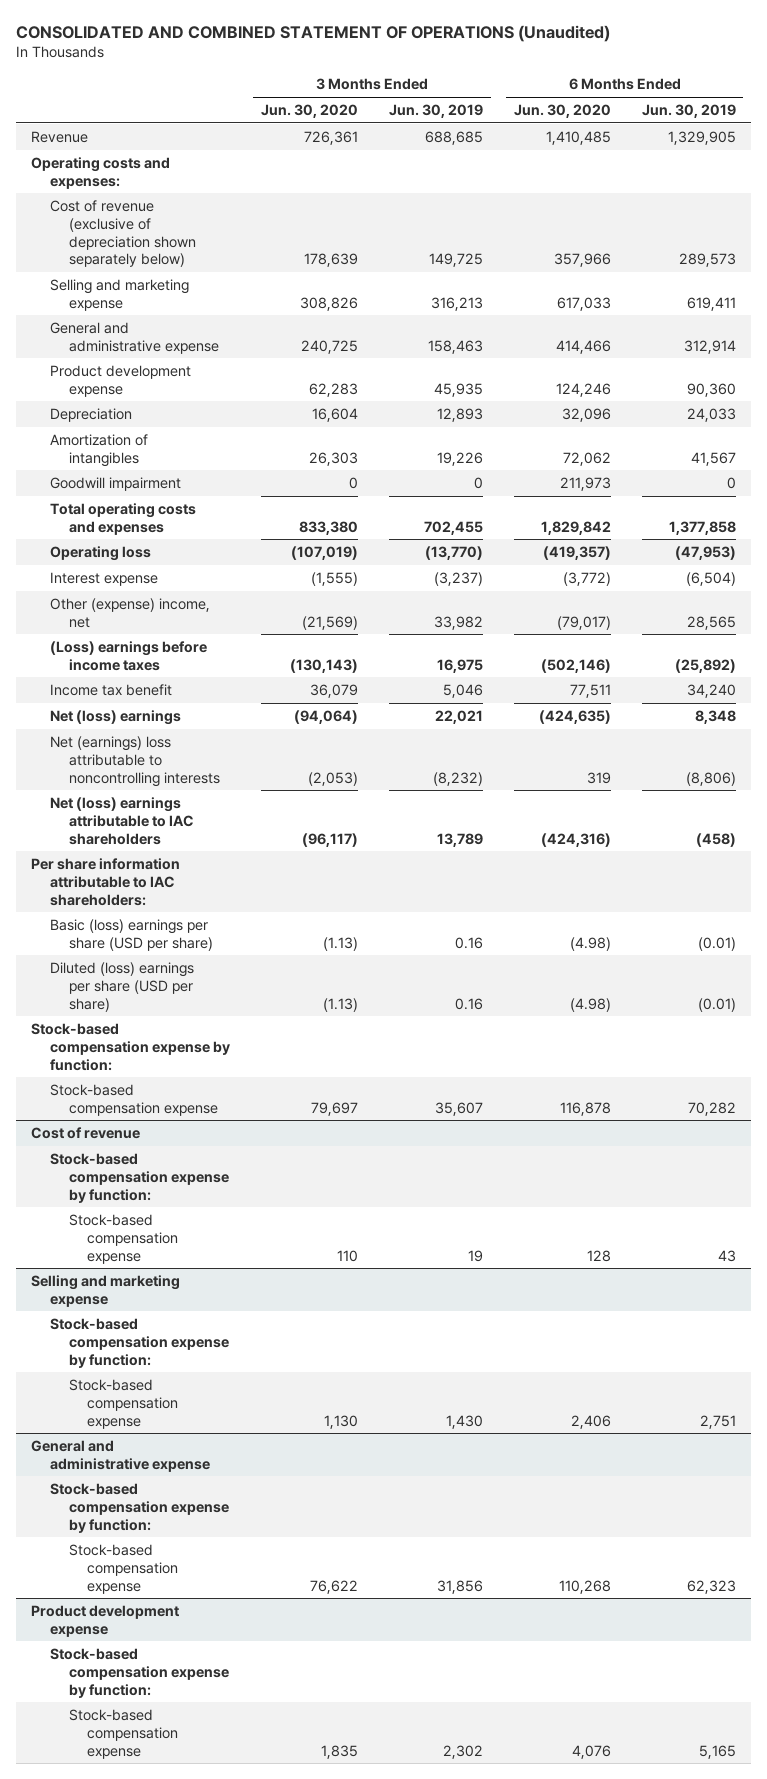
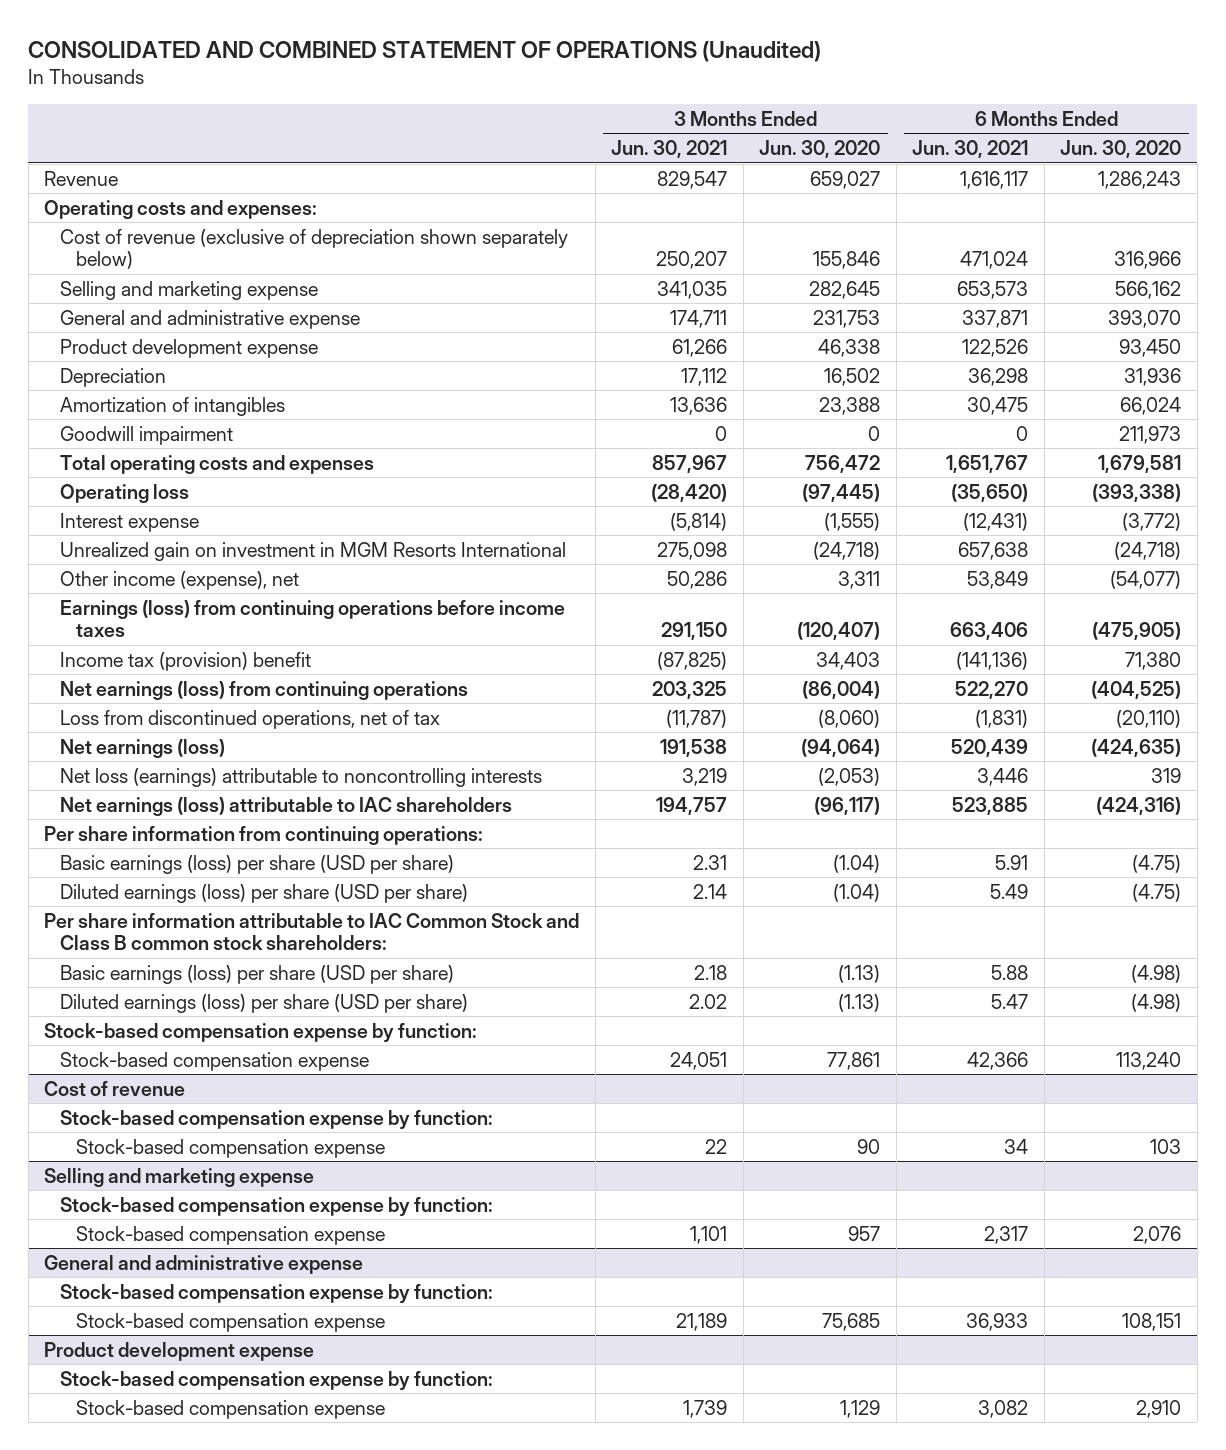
- | 3 Months Ended Jun. 30, 2020 | 3 Months Ended Jun. 30, 2019 | 6 Months Ended Jun. 30, 2020 | 6 Months Ended Jun. 30, 2019
+ | 3 Months Ended Jun. 30, 2021 | 3 Months Ended Jun. 30, 2020 | 6 Months Ended Jun. 30, 2021 | 6 Months Ended Jun. 30, 2020
- Revenue | 726,361 | 688,685 | 1,410,485 | 1,329,905
+ Revenue | 829,547 | 659,027 | 1,616,117 | 1,286,243
- Cost of revenue (exclusive of depreciation shown separately below) | 178,639 | 149,725 | 357,966 | 289,573
- Selling and marketing expense | 308,826 | 316,213 | 617,033 | 619,411
- General and administrative expense | 240,725 | 158,463 | 414,466 | 312,914
- Product development expense | 62,283 | 45,935 | 124,246 | 90,360
- Depreciation | 16,604 | 12,893 | 32,096 | 24,033
- Amortization of intangibles | 26,303 | 19,226 | 72,062 | 41,567
+ Cost of revenue (exclusive of depreciation shown separately below) | 250,207 | 155,846 | 471,024 | 316,966
+ Selling and marketing expense | 341,035 | 282,645 | 653,573 | 566,162
+ General and administrative expense | 174,711 | 231,753 | 337,871 | 393,070
+ Product development expense | 61,266 | 46,338 | 122,526 | 93,450
+ Depreciation | 17,112 | 16,502 | 36,298 | 31,936
+ Amortization of intangibles | 13,636 | 23,388 | 30,475 | 66,024
- Total operating costs and expenses | 833,380 | 702,455 | 1,829,842 | 1,377,858
- Operating loss | (107,019) | (13,770) | (419,357) | (47,953)
+ Total operating costs and expenses | 857,967 | 756,472 | 1,651,767 | 1,679,581
+ Operating loss | (28,420) | (97,445) | (35,650) | (393,338)
- Other (expense) income, net | (21,569) | 33,982 | (79,017) | 28,565
- (Loss) earnings before income taxes | (130,143) | 16,975 | (502,146) | (25,892)
- Income tax benefit | 36,079 | 5,046 | 77,511 | 34,240
- Net (loss) earnings | (94,064) | 22,021 | (424,635) | 8,348
- Net (earnings) loss attributable to noncontrolling interests | (2,053) | (8,232) | 319 | (8,806)
- Net (loss) earnings attributable to IAC shareholders | (96,117) | 13,789 | (424,316) | (458)
- Per share information attributable to IAC shareholders:
- Basic (loss) earnings per share (USD per share) | (1.13) | 0.16 | (4.98) | (0.01)
- Diluted (loss) earnings per share (USD per share) | (1.13) | 0.16 | (4.98) | (0.01)
+ Unrealized gain on investment in MGM Resorts International | 275,098 | (24,718) | 657,638 | (24,718)
+ Other income (expense), net | 50,286 | 3,311 | 53,849 | (54,077)
+ Earnings (loss) from continuing operations before income taxes | 291,150 | (120,407) | 663,406 | (475,905)
+ Income tax (provision) benefit | (87,825) | 34,403 | (141,136) | 71,380
+ Net earnings (loss) from continuing operations | 203,325 | (86,004) | 522,270 | (404,525)
+ Loss from discontinued operations, net of tax | (11,787) | (8,060) | (1,831) | (20,110)
+ Net earnings (loss) | 191,538 | (94,064) | 520,439 | (424,635)
+ Net loss (earnings) attributable to noncontrolling interests | 3,219 | (2,053) | 3,446 | 319
+ Net earnings (loss) attributable to IAC shareholders | 194,757 | (96,117) | 523,885 | (424,316)
+ Per share information from continuing operations:
+ Basic earnings (loss) per share (USD per share) | 2.31 | (1.04) | 5.91 | (4.75)
+ Diluted earnings (loss) per share (USD per share) | 2.14 | (1.04) | 5.49 | (4.75)
+ Per share information attributable to IAC Common Stock and Class B common stock shareholders:
+ Basic earnings (loss) per share (USD per share) | 2.18 | (1.13) | 5.88 | (4.98)
+ Diluted earnings (loss) per share (USD per share) | 2.02 | (1.13) | 5.47 | (4.98)
- Stock-based compensation expense | 79,697 | 35,607 | 116,878 | 70,282
+ Stock-based compensation expense | 24,051 | 77,861 | 42,366 | 113,240
@ Cost of revenue
- Stock-based compensation expense | 110 | 19 | 128 | 43
+ Stock-based compensation expense | 22 | 90 | 34 | 103
@ Selling and marketing expense
- Stock-based compensation expense | 1,130 | 1,430 | 2,406 | 2,751
+ Stock-based compensation expense | 1,101 | 957 | 2,317 | 2,076
@ General and administrative expense
- Stock-based compensation expense | 76,622 | 31,856 | 110,268 | 62,323
+ Stock-based compensation expense | 21,189 | 75,685 | 36,933 | 108,151
@ Product development expense
- Stock-based compensation expense | 1,835 | 2,302 | 4,076 | 5,165
+ Stock-based compensation expense | 1,739 | 1,129 | 3,082 | 2,910

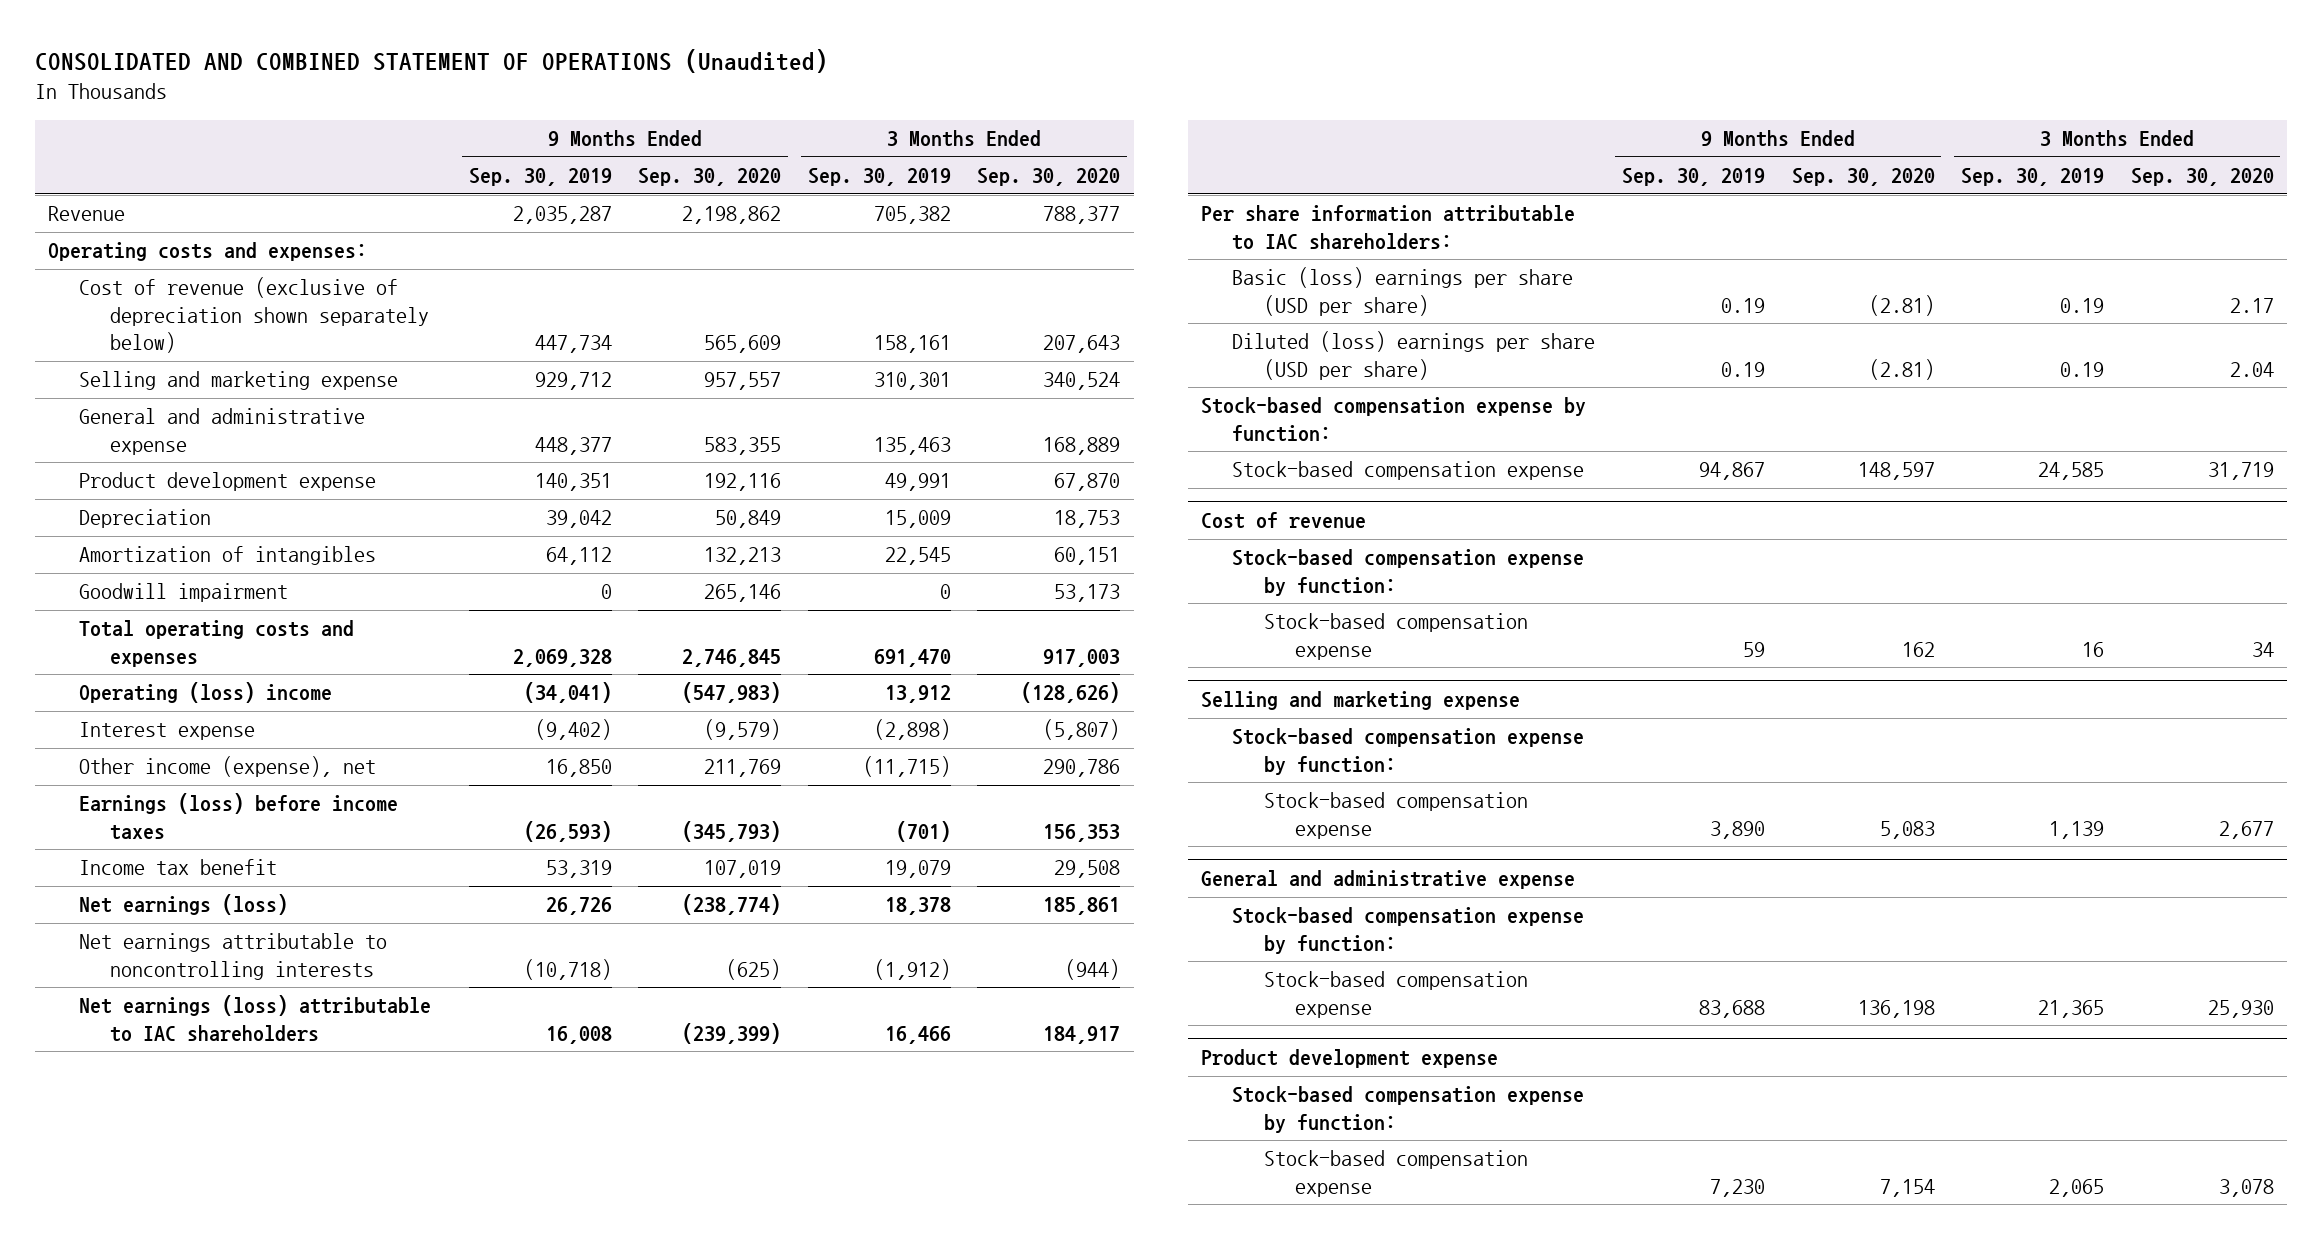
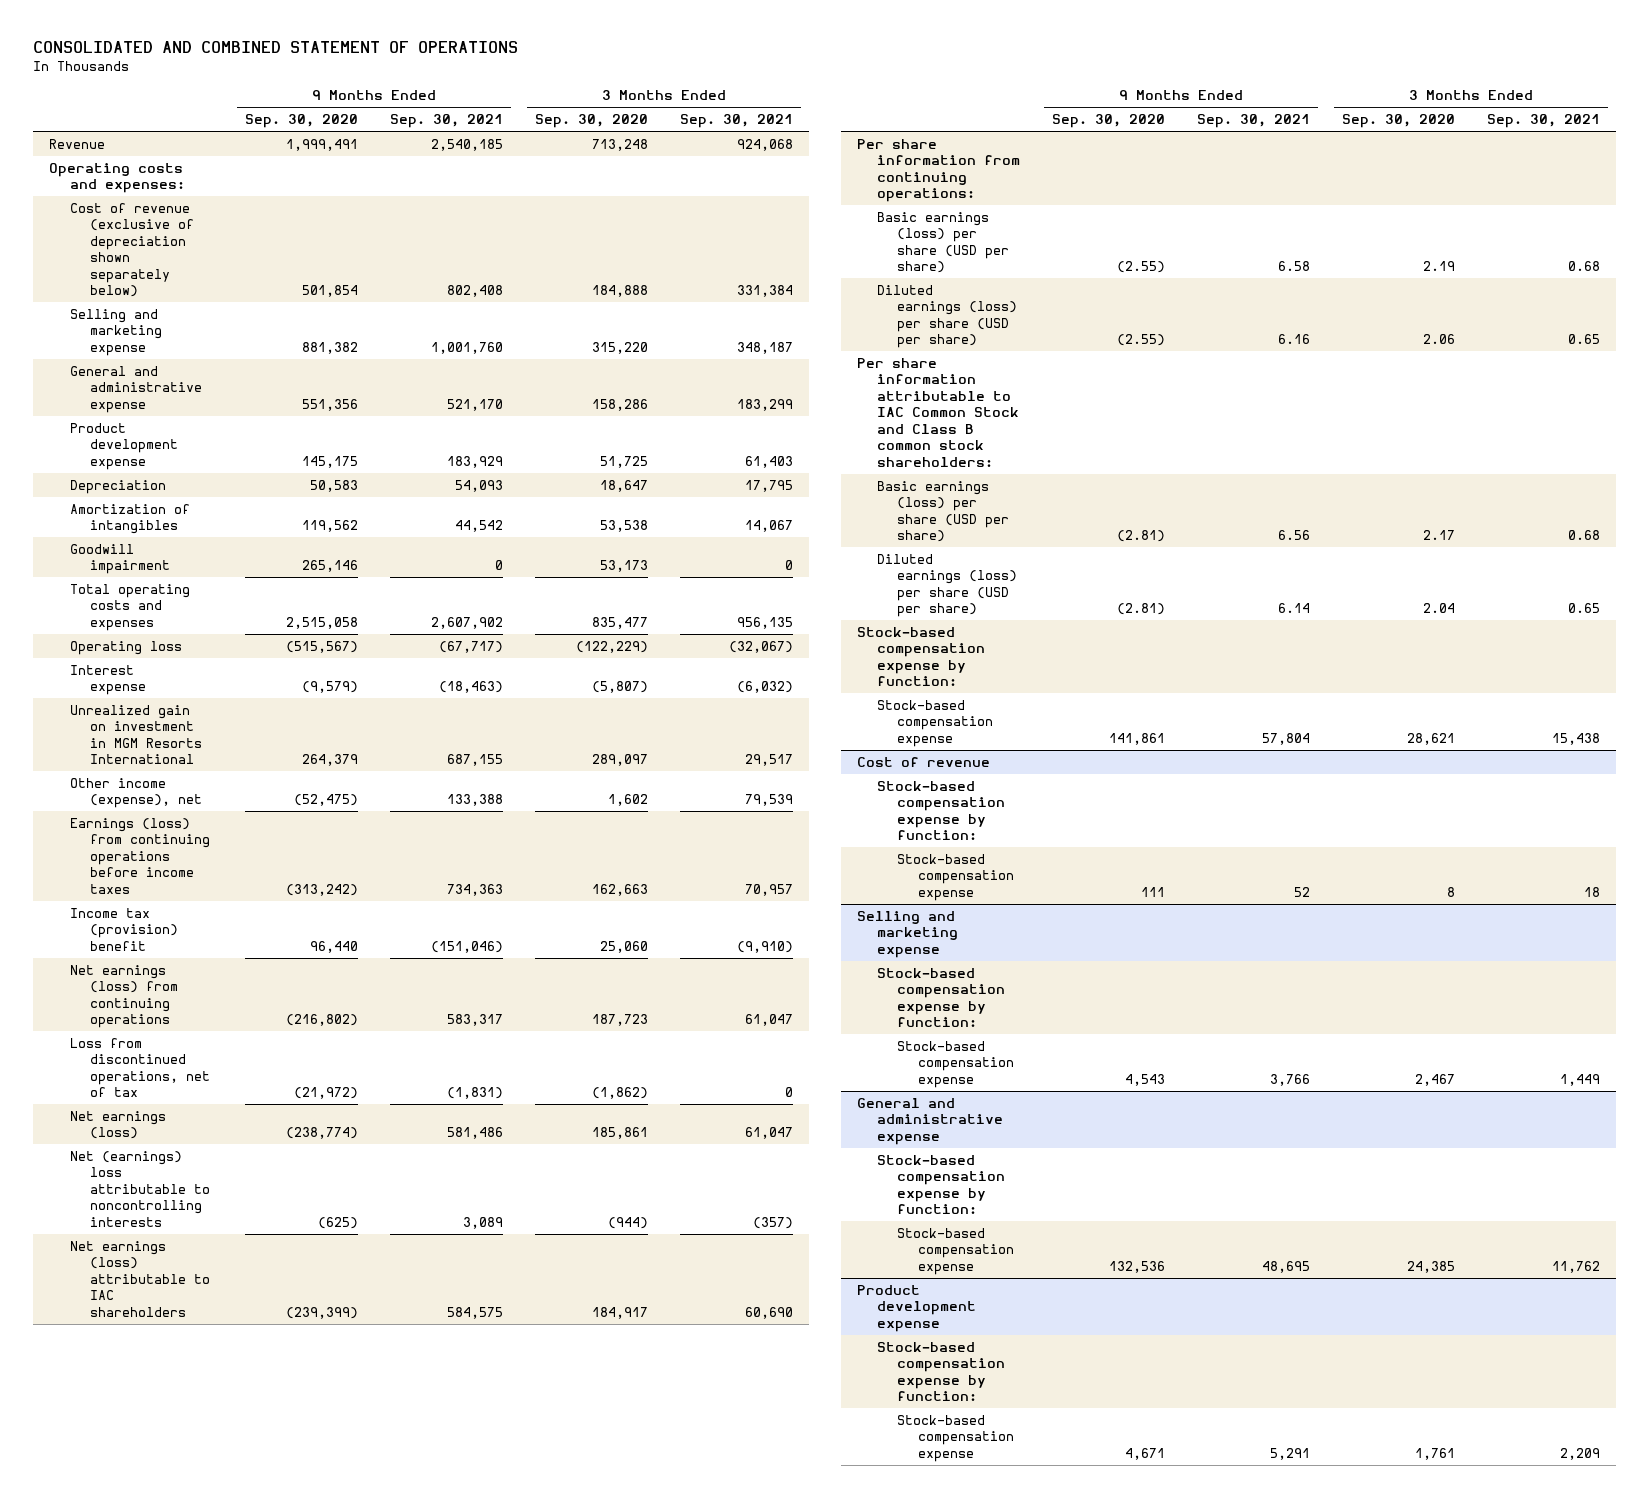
- CONSOLIDATED AND COMBINED STATEMENT OF OPERATIONS (Unaudited)
+ CONSOLIDATED AND COMBINED STATEMENT OF OPERATIONS
- | 9 Months Ended Sep. 30, 2019 | 9 Months Ended Sep. 30, 2020 | 3 Months Ended Sep. 30, 2019 | 3 Months Ended Sep. 30, 2020
+ | 9 Months Ended Sep. 30, 2020 | 9 Months Ended Sep. 30, 2021 | 3 Months Ended Sep. 30, 2020 | 3 Months Ended Sep. 30, 2021
- Revenue | 2,035,287 | 2,198,862 | 705,382 | 788,377
+ Revenue | 1,999,491 | 2,540,185 | 713,248 | 924,068
- Cost of revenue (exclusive of depreciation shown separately below) | 447,734 | 565,609 | 158,161 | 207,643
- Selling and marketing expense | 929,712 | 957,557 | 310,301 | 340,524
- General and administrative expense | 448,377 | 583,355 | 135,463 | 168,889
- Product development expense | 140,351 | 192,116 | 49,991 | 67,870
- Depreciation | 39,042 | 50,849 | 15,009 | 18,753
- Amortization of intangibles | 64,112 | 132,213 | 22,545 | 60,151
+ Cost of revenue (exclusive of depreciation shown separately below) | 501,854 | 802,408 | 184,888 | 331,384
+ Selling and marketing expense | 881,382 | 1,001,760 | 315,220 | 348,187
+ General and administrative expense | 551,356 | 521,170 | 158,286 | 183,299
+ Product development expense | 145,175 | 183,929 | 51,725 | 61,403
+ Depreciation | 50,583 | 54,093 | 18,647 | 17,795
+ Amortization of intangibles | 119,562 | 44,542 | 53,538 | 14,067
- Total operating costs and expenses | 2,069,328 | 2,746,845 | 691,470 | 917,003
- Operating (loss) income | (34,041) | (547,983) | 13,912 | (128,626)
+ Total operating costs and expenses | 2,515,058 | 2,607,902 | 835,477 | 956,135
+ Operating loss | (515,567) | (67,717) | (122,229) | (32,067)
- Other income (expense), net | 16,850 | 211,769 | (11,715) | 290,786
- Earnings (loss) before income taxes | (26,593) | (345,793) | (701) | 156,353
- Income tax benefit | 53,319 | 107,019 | 19,079 | 29,508
+ Unrealized gain on investment in MGM Resorts International | 264,379 | 687,155 | 289,097 | 29,517
+ Other income (expense), net | (52,475) | 133,388 | 1,602 | 79,539
+ Earnings (loss) from continuing operations before income taxes | (313,242) | 734,363 | 162,663 | 70,957
+ Income tax (provision) benefit | 96,440 | (151,046) | 25,060 | (9,910)
+ Net earnings (loss) from continuing operations | (216,802) | 583,317 | 187,723 | 61,047
+ Loss from discontinued operations, net of tax | (21,972) | (1,831) | (1,862) | 0
- Net earnings attributable to noncontrolling interests | (10,718) | (625) | (1,912) | (944)
+ Net (earnings) loss attributable to noncontrolling interests | (625) | 3,089 | (944) | (357)
- Per share information attributable to IAC shareholders:
- Basic (loss) earnings per share (USD per share) | 0.19 | (2.81) | 0.19 | 2.17
- Diluted (loss) earnings per share (USD per share) | 0.19 | (2.81) | 0.19 | 2.04
+ Per share information from continuing operations:
+ Basic earnings (loss) per share (USD per share) | (2.55) | 6.58 | 2.19 | 0.68
+ Diluted earnings (loss) per share (USD per share) | (2.55) | 6.16 | 2.06 | 0.65
+ Per share information attributable to IAC Common Stock and Class B common stock shareholders:
+ Basic earnings (loss) per share (USD per share) | (2.81) | 6.56 | 2.17 | 0.68
+ Diluted earnings (loss) per share (USD per share) | (2.81) | 6.14 | 2.04 | 0.65
- Stock-based compensation expense | 94,867 | 148,597 | 24,585 | 31,719
+ Stock-based compensation expense | 141,861 | 57,804 | 28,621 | 15,438
@ Cost of revenue
- Stock-based compensation expense | 59 | 162 | 16 | 34
+ Stock-based compensation expense | 111 | 52 | 8 | 18
@ Selling and marketing expense
- Stock-based compensation expense | 3,890 | 5,083 | 1,139 | 2,677
+ Stock-based compensation expense | 4,543 | 3,766 | 2,467 | 1,449
@ General and administrative expense
- Stock-based compensation expense | 83,688 | 136,198 | 21,365 | 25,930
+ Stock-based compensation expense | 132,536 | 48,695 | 24,385 | 11,762
@ Product development expense
- Stock-based compensation expense | 7,230 | 7,154 | 2,065 | 3,078
+ Stock-based compensation expense | 4,671 | 5,291 | 1,761 | 2,209

